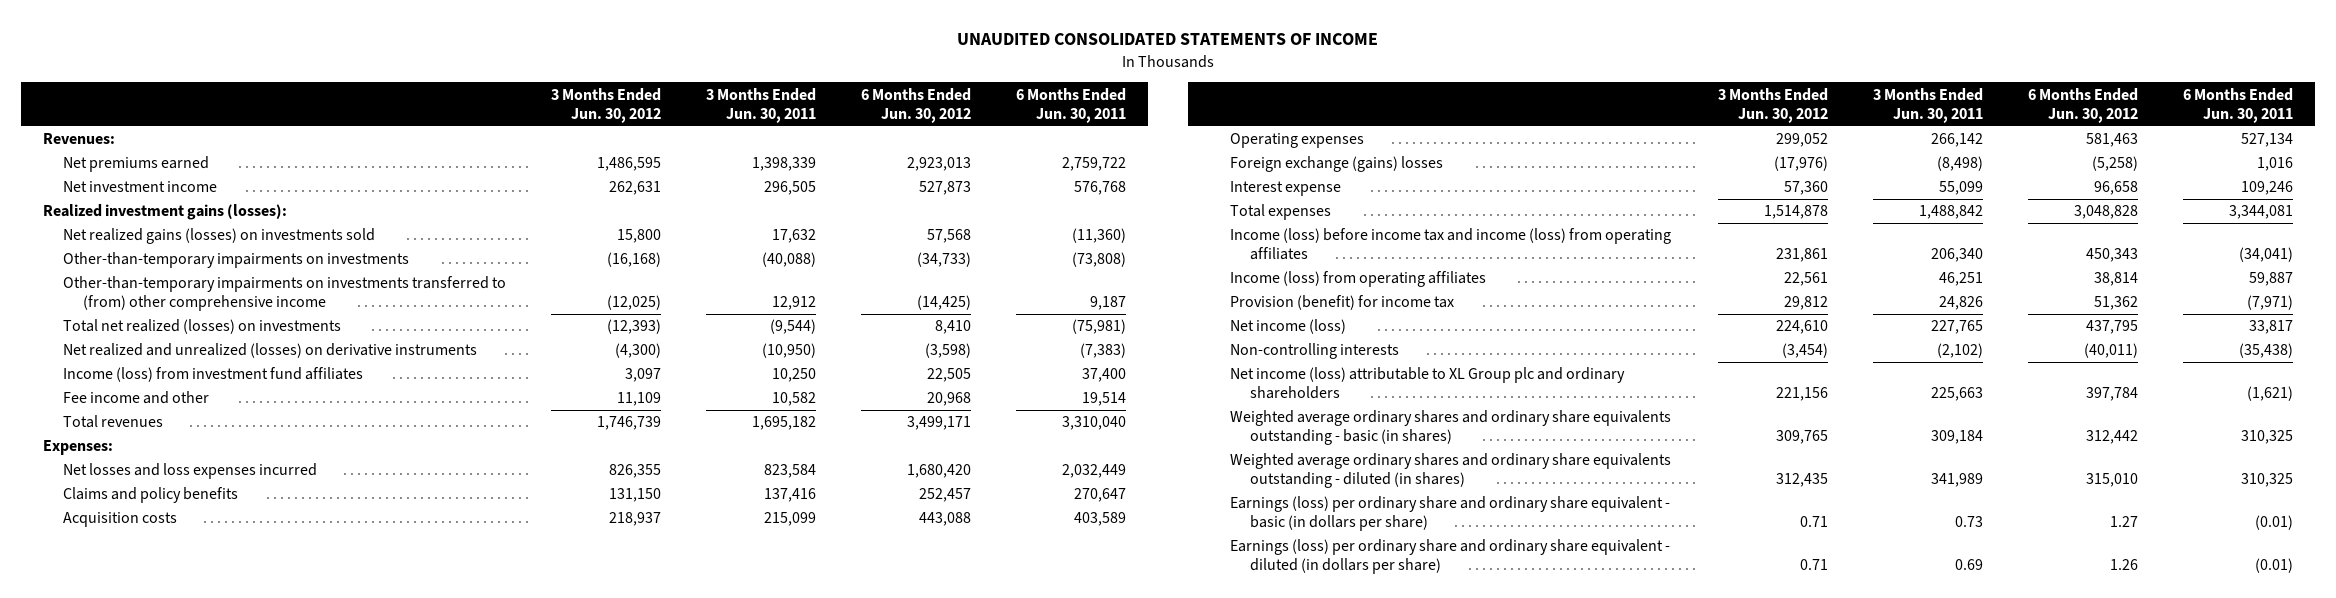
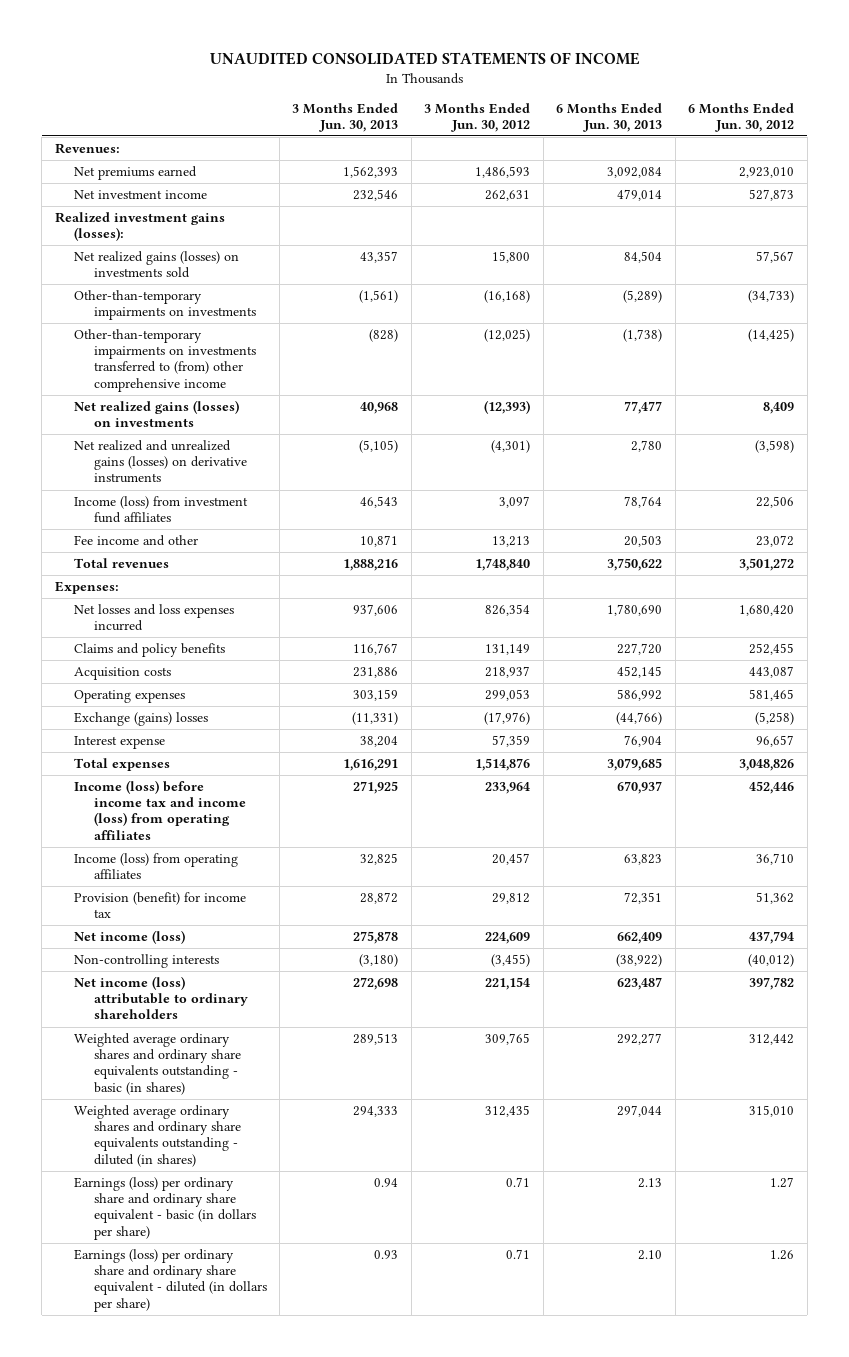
- | 3 Months Ended Jun. 30, 2012 | 3 Months Ended Jun. 30, 2011 | 6 Months Ended Jun. 30, 2012 | 6 Months Ended Jun. 30, 2011
+ | 3 Months Ended Jun. 30, 2013 | 3 Months Ended Jun. 30, 2012 | 6 Months Ended Jun. 30, 2013 | 6 Months Ended Jun. 30, 2012
- Net premiums earned | 1,486,595 | 1,398,339 | 2,923,013 | 2,759,722
+ Net premiums earned | 1,562,393 | 1,486,593 | 3,092,084 | 2,923,010
- Net realized gains (losses) on investments sold | 15,800 | 17,632 | 57,568 | (11,360)
+ Net realized gains (losses) on investments sold | 43,357 | 15,800 | 84,504 | 57,567
- Total net realized (losses) on investments | (12,393) | (9,544) | 8,410 | (75,981)
- Net realized and unrealized (losses) on derivative instruments | (4,300) | (10,950) | (3,598) | (7,383)
- Income (loss) from investment fund affiliates | 3,097 | 10,250 | 22,505 | 37,400
- Fee income and other | 11,109 | 10,582 | 20,968 | 19,514
- Total revenues | 1,746,739 | 1,695,182 | 3,499,171 | 3,310,040
+ Net realized gains (losses) on investments | 40,968 | (12,393) | 77,477 | 8,409
+ Net realized and unrealized gains (losses) on derivative instruments | (5,105) | (4,301) | 2,780 | (3,598)
+ Income (loss) from investment fund affiliates | 46,543 | 3,097 | 78,764 | 22,506
+ Fee income and other | 10,871 | 13,213 | 20,503 | 23,072
+ Total revenues | 1,888,216 | 1,748,840 | 3,750,622 | 3,501,272
- Net losses and loss expenses incurred | 826,355 | 823,584 | 1,680,420 | 2,032,449
- Claims and policy benefits | 131,150 | 137,416 | 252,457 | 270,647
- Acquisition costs | 218,937 | 215,099 | 443,088 | 403,589
- Operating expenses | 299,052 | 266,142 | 581,463 | 527,134
- Foreign exchange (gains) losses | (17,976) | (8,498) | (5,258) | 1,016
- Interest expense | 57,360 | 55,099 | 96,658 | 109,246
- Total expenses | 1,514,878 | 1,488,842 | 3,048,828 | 3,344,081
- Income (loss) before income tax and income (loss) from operating affiliates | 231,861 | 206,340 | 450,343 | (34,041)
- Income (loss) from operating affiliates | 22,561 | 46,251 | 38,814 | 59,887
+ Net losses and loss expenses incurred | 937,606 | 826,354 | 1,780,690 | 1,680,420
+ Claims and policy benefits | 116,767 | 131,149 | 227,720 | 252,455
+ Acquisition costs | 231,886 | 218,937 | 452,145 | 443,087
+ Operating expenses | 303,159 | 299,053 | 586,992 | 581,465
+ Exchange (gains) losses | (11,331) | (17,976) | (44,766) | (5,258)
+ Interest expense | 38,204 | 57,359 | 76,904 | 96,657
+ Total expenses | 1,616,291 | 1,514,876 | 3,079,685 | 3,048,826
+ Income (loss) before income tax and income (loss) from operating affiliates | 271,925 | 233,964 | 670,937 | 452,446
+ Income (loss) from operating affiliates | 32,825 | 20,457 | 63,823 | 36,710
- Net income (loss) | 224,610 | 227,765 | 437,795 | 33,817
- Non-controlling interests | (3,454) | (2,102) | (40,011) | (35,438)
- Net income (loss) attributable to XL Group plc and ordinary shareholders | 221,156 | 225,663 | 397,784 | (1,621)
+ Net income (loss) | 275,878 | 224,609 | 662,409 | 437,794
+ Non-controlling interests | (3,180) | (3,455) | (38,922) | (40,012)
+ Net income (loss) attributable to ordinary shareholders | 272,698 | 221,154 | 623,487 | 397,782

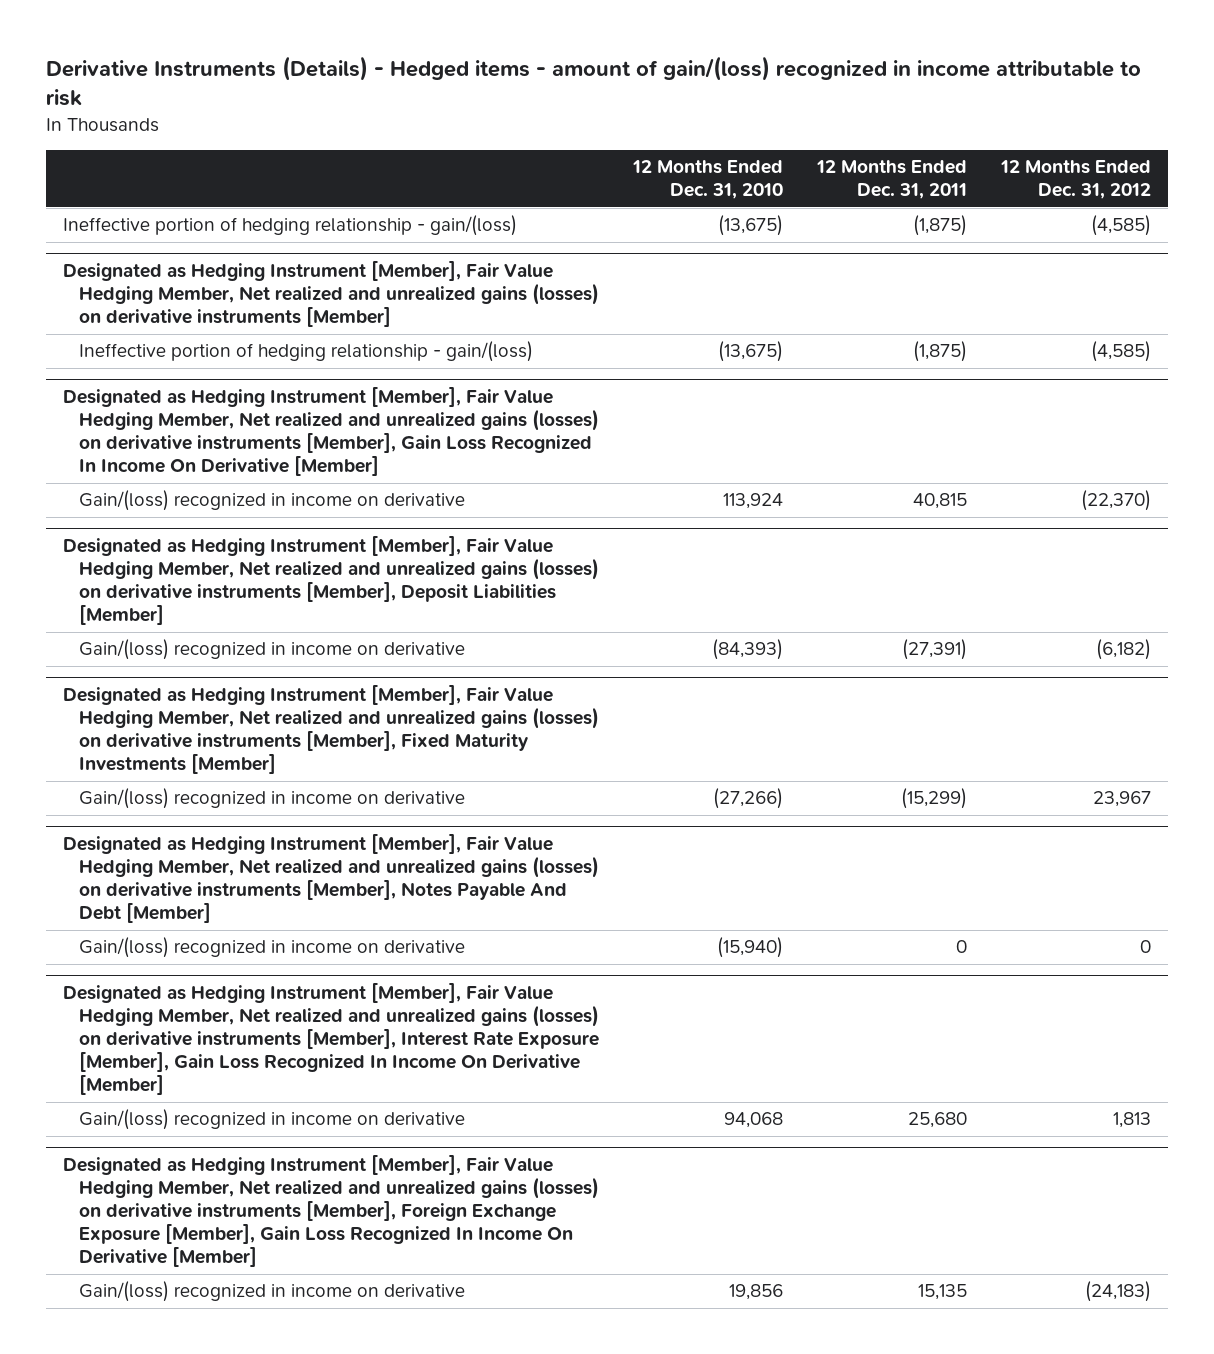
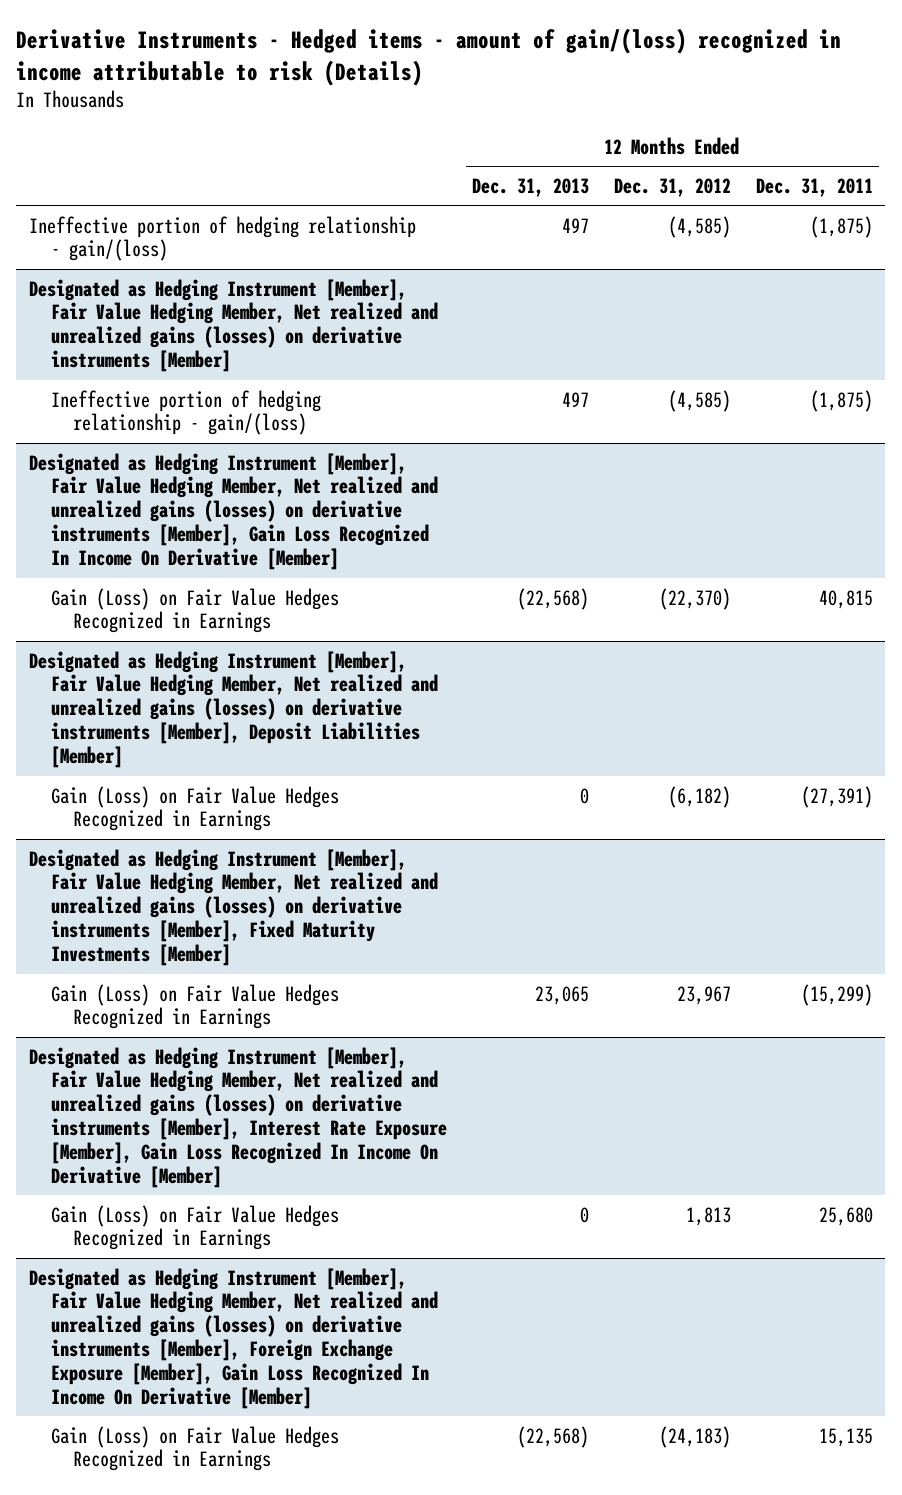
- Derivative Instruments (Details) - Hedged items - amount of gain/(loss) recognized in income attributable to risk
+ Derivative Instruments - Hedged items - amount of gain/(loss) recognized in income attributable to risk (Details)
- | 12 Months Ended Dec. 31, 2010 | 12 Months Ended Dec. 31, 2011 | 12 Months Ended Dec. 31, 2012
+ | 12 Months Ended Dec. 31, 2013 | 12 Months Ended Dec. 31, 2012 | 12 Months Ended Dec. 31, 2011
@ Designated as Hedging Instrument [Member], Fair Value Hedging Member, Net realized and unrealized gains (losses) on derivative instruments [Member], Gain Loss Recognized In Income On Derivative [Member]
- Gain/(loss) recognized in income on derivative | 113,924 | 40,815 | (22,370)
+ Gain (Loss) on Fair Value Hedges Recognized in Earnings | (22,568) | (22,370) | 40,815
@ Designated as Hedging Instrument [Member], Fair Value Hedging Member, Net realized and unrealized gains (losses) on derivative instruments [Member], Deposit Liabilities [Member]
- Gain/(loss) recognized in income on derivative | (84,393) | (27,391) | (6,182)
+ Gain (Loss) on Fair Value Hedges Recognized in Earnings | 0 | (6,182) | (27,391)
@ Designated as Hedging Instrument [Member], Fair Value Hedging Member, Net realized and unrealized gains (losses) on derivative instruments [Member], Fixed Maturity Investments [Member]
- Gain/(loss) recognized in income on derivative | (27,266) | (15,299) | 23,967
- Designated as Hedging Instrument [Member], Fair Value Hedging Member, Net realized and unrealized gains (losses) on derivative instruments [Member], Notes Payable And Debt [Member]
- Gain/(loss) recognized in income on derivative | (15,940) | 0 | 0
@ Designated as Hedging Instrument [Member], Fair Value Hedging Member, Net realized and unrealized gains (losses) on derivative instruments [Member], Fixed Maturity Investments [Member]
+ Gain (Loss) on Fair Value Hedges Recognized in Earnings | 23,065 | 23,967 | (15,299)
@ Designated as Hedging Instrument [Member], Fair Value Hedging Member, Net realized and unrealized gains (losses) on derivative instruments [Member], Interest Rate Exposure [Member], Gain Loss Recognized In Income On Derivative [Member]
- Gain/(loss) recognized in income on derivative | 94,068 | 25,680 | 1,813
+ Gain (Loss) on Fair Value Hedges Recognized in Earnings | 0 | 1,813 | 25,680
@ Designated as Hedging Instrument [Member], Fair Value Hedging Member, Net realized and unrealized gains (losses) on derivative instruments [Member], Foreign Exchange Exposure [Member], Gain Loss Recognized In Income On Derivative [Member]
- Gain/(loss) recognized in income on derivative | 19,856 | 15,135 | (24,183)
+ Gain (Loss) on Fair Value Hedges Recognized in Earnings | (22,568) | (24,183) | 15,135

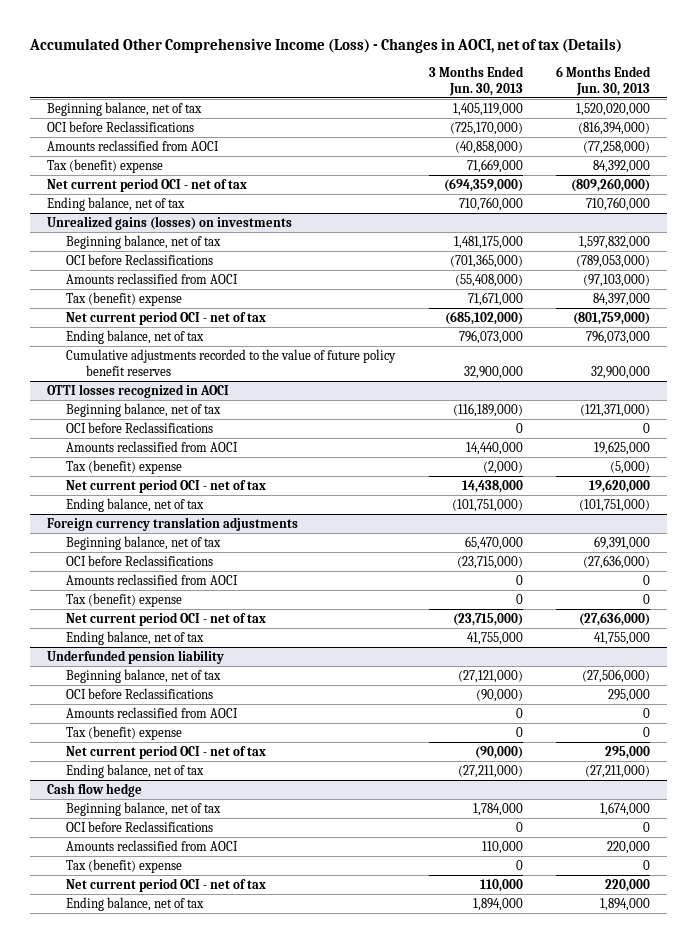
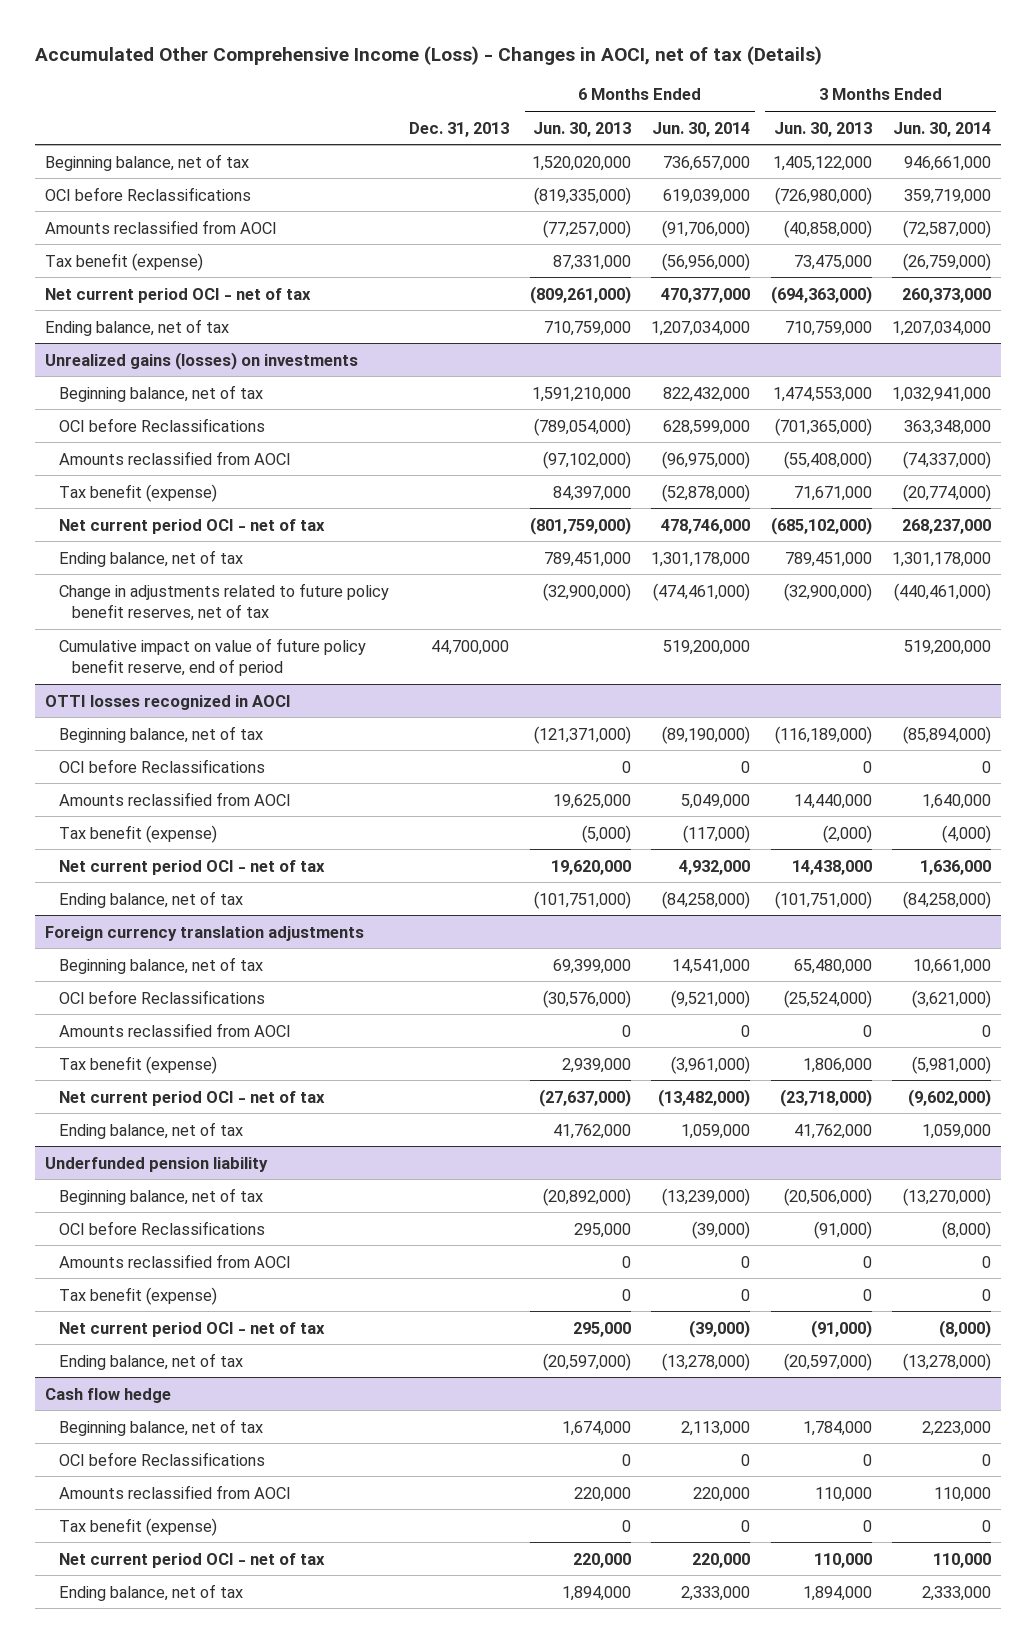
- | 3 Months Ended Jun. 30, 2013 | 6 Months Ended Jun. 30, 2013
+ | Dec. 31, 2013 | 6 Months Ended Jun. 30, 2013 | 6 Months Ended Jun. 30, 2014 | 3 Months Ended Jun. 30, 2013 | 3 Months Ended Jun. 30, 2014
- Beginning balance, net of tax | 1,405,119,000 | 1,520,020,000
- OCI before Reclassifications | (725,170,000) | (816,394,000)
- Amounts reclassified from AOCI | (40,858,000) | (77,258,000)
- Tax (benefit) expense | 71,669,000 | 84,392,000
- Net current period OCI - net of tax | (694,359,000) | (809,260,000)
- Ending balance, net of tax | 710,760,000 | 710,760,000
+ Beginning balance, net of tax | | 1,520,020,000 | 736,657,000 | 1,405,122,000 | 946,661,000
+ OCI before Reclassifications | | (819,335,000) | 619,039,000 | (726,980,000) | 359,719,000
+ Amounts reclassified from AOCI | | (77,257,000) | (91,706,000) | (40,858,000) | (72,587,000)
+ Tax benefit (expense) | | 87,331,000 | (56,956,000) | 73,475,000 | (26,759,000)
+ Net current period OCI - net of tax | | (809,261,000) | 470,377,000 | (694,363,000) | 260,373,000
+ Ending balance, net of tax | | 710,759,000 | 1,207,034,000 | 710,759,000 | 1,207,034,000
@ Unrealized gains (losses) on investments
- Beginning balance, net of tax | 1,481,175,000 | 1,597,832,000
- OCI before Reclassifications | (701,365,000) | (789,053,000)
- Amounts reclassified from AOCI | (55,408,000) | (97,103,000)
- Tax (benefit) expense | 71,671,000 | 84,397,000
+ Beginning balance, net of tax | | 1,591,210,000 | 822,432,000 | 1,474,553,000 | 1,032,941,000
+ OCI before Reclassifications | | (789,054,000) | 628,599,000 | (701,365,000) | 363,348,000
+ Amounts reclassified from AOCI | | (97,102,000) | (96,975,000) | (55,408,000) | (74,337,000)
+ Tax benefit (expense) | | 84,397,000 | (52,878,000) | 71,671,000 | (20,774,000)
- Ending balance, net of tax | 796,073,000 | 796,073,000
- Cumulative adjustments recorded to the value of future policy benefit reserves | 32,900,000 | 32,900,000
+ Ending balance, net of tax | | 789,451,000 | 1,301,178,000 | 789,451,000 | 1,301,178,000
+ Change in adjustments related to future policy benefit reserves, net of tax | | (32,900,000) | (474,461,000) | (32,900,000) | (440,461,000)
+ Cumulative impact on value of future policy benefit reserve, end of period | 44,700,000 | | 519,200,000 | | 519,200,000
@ OTTI losses recognized in AOCI
- Tax (benefit) expense | (2,000) | (5,000)
+ Tax benefit (expense) | | (5,000) | (117,000) | (2,000) | (4,000)
@ Foreign currency translation adjustments
- Beginning balance, net of tax | 65,470,000 | 69,391,000
- OCI before Reclassifications | (23,715,000) | (27,636,000)
+ Beginning balance, net of tax | | 69,399,000 | 14,541,000 | 65,480,000 | 10,661,000
+ OCI before Reclassifications | | (30,576,000) | (9,521,000) | (25,524,000) | (3,621,000)
- Tax (benefit) expense | 0 | 0
- Net current period OCI - net of tax | (23,715,000) | (27,636,000)
- Ending balance, net of tax | 41,755,000 | 41,755,000
+ Tax benefit (expense) | | 2,939,000 | (3,961,000) | 1,806,000 | (5,981,000)
+ Net current period OCI - net of tax | | (27,637,000) | (13,482,000) | (23,718,000) | (9,602,000)
+ Ending balance, net of tax | | 41,762,000 | 1,059,000 | 41,762,000 | 1,059,000
@ Underfunded pension liability
- Beginning balance, net of tax | (27,121,000) | (27,506,000)
- OCI before Reclassifications | (90,000) | 295,000
+ Beginning balance, net of tax | | (20,892,000) | (13,239,000) | (20,506,000) | (13,270,000)
+ OCI before Reclassifications | | 295,000 | (39,000) | (91,000) | (8,000)
- Tax (benefit) expense | 0 | 0
- Net current period OCI - net of tax | (90,000) | 295,000
- Ending balance, net of tax | (27,211,000) | (27,211,000)
+ Tax benefit (expense) | | 0 | 0 | 0 | 0
+ Net current period OCI - net of tax | | 295,000 | (39,000) | (91,000) | (8,000)
+ Ending balance, net of tax | | (20,597,000) | (13,278,000) | (20,597,000) | (13,278,000)
@ Cash flow hedge
- Tax (benefit) expense | 0 | 0
+ Tax benefit (expense) | | 0 | 0 | 0 | 0

